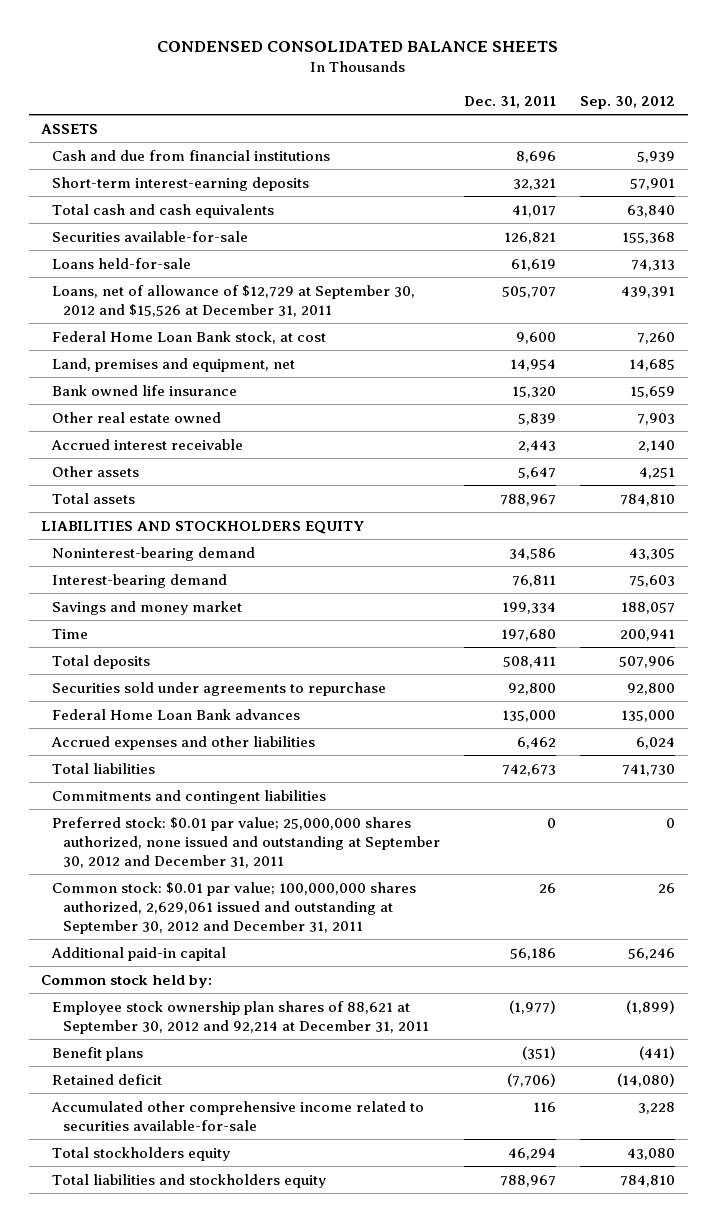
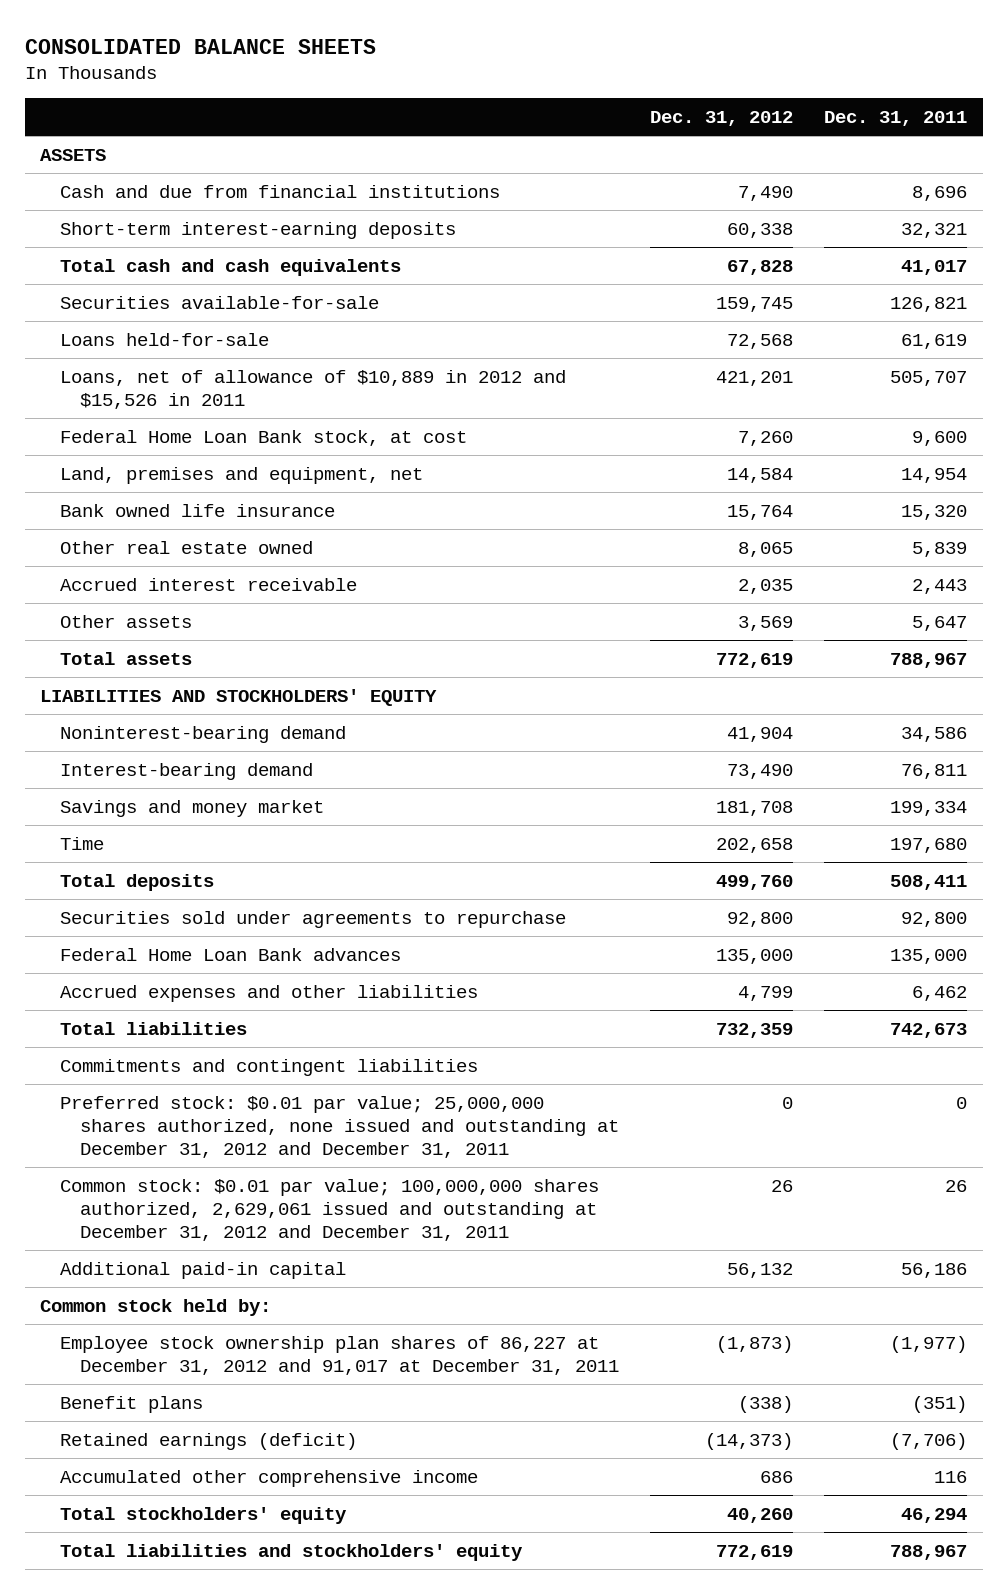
- CONDENSED CONSOLIDATED BALANCE SHEETS
+ CONSOLIDATED BALANCE SHEETS
- | Dec. 31, 2011 | Sep. 30, 2012
+ | Dec. 31, 2012 | Dec. 31, 2011
- Loans, net of allowance of $12,729 at September 30, 2012 and $15,526 at December 31, 2011 | 505,707 | 439,391
+ Loans, net of allowance of $10,889 in 2012 and $15,526 in 2011 | 421,201 | 505,707
- LIABILITIES AND STOCKHOLDERS EQUITY
+ LIABILITIES AND STOCKHOLDERS' EQUITY
- Preferred stock: $0.01 par value; 25,000,000 shares authorized, none issued and outstanding at September 30, 2012 and December 31, 2011 | 0 | 0
- Common stock: $0.01 par value; 100,000,000 shares authorized, 2,629,061 issued and outstanding at September 30, 2012 and December 31, 2011 | 26 | 26
+ Preferred stock: $0.01 par value; 25,000,000 shares authorized, none issued and outstanding at December 31, 2012 and December 31, 2011 | 0 | 0
+ Common stock: $0.01 par value; 100,000,000 shares authorized, 2,629,061 issued and outstanding at December 31, 2012 and December 31, 2011 | 26 | 26
- Employee stock ownership plan shares of 88,621 at September 30, 2012 and 92,214 at December 31, 2011 | (1,977) | (1,899)
+ Employee stock ownership plan shares of 86,227 at December 31, 2012 and 91,017 at December 31, 2011 | (1,873) | (1,977)
- Retained deficit | (7,706) | (14,080)
- Accumulated other comprehensive income related to securities available-for-sale | 116 | 3,228
- Total stockholders equity | 46,294 | 43,080
- Total liabilities and stockholders equity | 788,967 | 784,810
+ Retained earnings (deficit) | (14,373) | (7,706)
+ Accumulated other comprehensive income | 686 | 116
+ Total stockholders' equity | 40,260 | 46,294
+ Total liabilities and stockholders' equity | 772,619 | 788,967

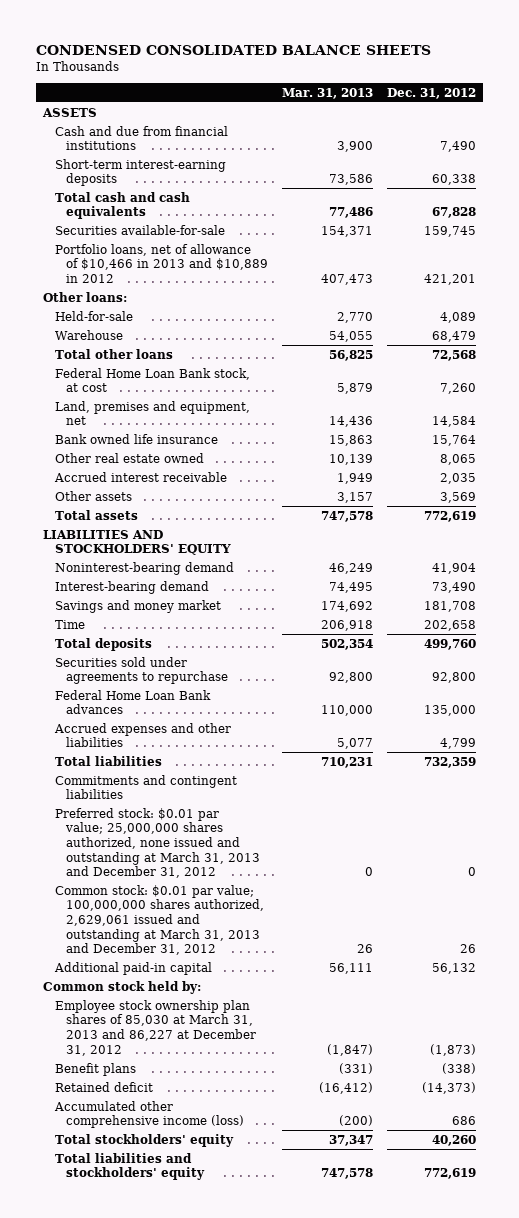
- CONSOLIDATED BALANCE SHEETS
+ CONDENSED CONSOLIDATED BALANCE SHEETS
- | Dec. 31, 2012 | Dec. 31, 2011
+ | Mar. 31, 2013 | Dec. 31, 2012
- Loans held-for-sale | 72,568 | 61,619
- Loans, net of allowance of $10,889 in 2012 and $15,526 in 2011 | 421,201 | 505,707
+ Portfolio loans, net of allowance of $10,466 in 2013 and $10,889 in 2012 | 407,473 | 421,201
+ Other loans:
+ Held-for-sale | 2,770 | 4,089
+ Warehouse | 54,055 | 68,479
+ Total other loans | 56,825 | 72,568
- Preferred stock: $0.01 par value; 25,000,000 shares authorized, none issued and outstanding at December 31, 2012 and December 31, 2011 | 0 | 0
- Common stock: $0.01 par value; 100,000,000 shares authorized, 2,629,061 issued and outstanding at December 31, 2012 and December 31, 2011 | 26 | 26
+ Preferred stock: $0.01 par value; 25,000,000 shares authorized, none issued and outstanding at March 31, 2013 and December 31, 2012 | 0 | 0
+ Common stock: $0.01 par value; 100,000,000 shares authorized, 2,629,061 issued and outstanding at March 31, 2013 and December 31, 2012 | 26 | 26
- Employee stock ownership plan shares of 86,227 at December 31, 2012 and 91,017 at December 31, 2011 | (1,873) | (1,977)
+ Employee stock ownership plan shares of 85,030 at March 31, 2013 and 86,227 at December 31, 2012 | (1,847) | (1,873)
- Retained earnings (deficit) | (14,373) | (7,706)
- Accumulated other comprehensive income | 686 | 116
+ Retained deficit | (16,412) | (14,373)
+ Accumulated other comprehensive income (loss) | (200) | 686

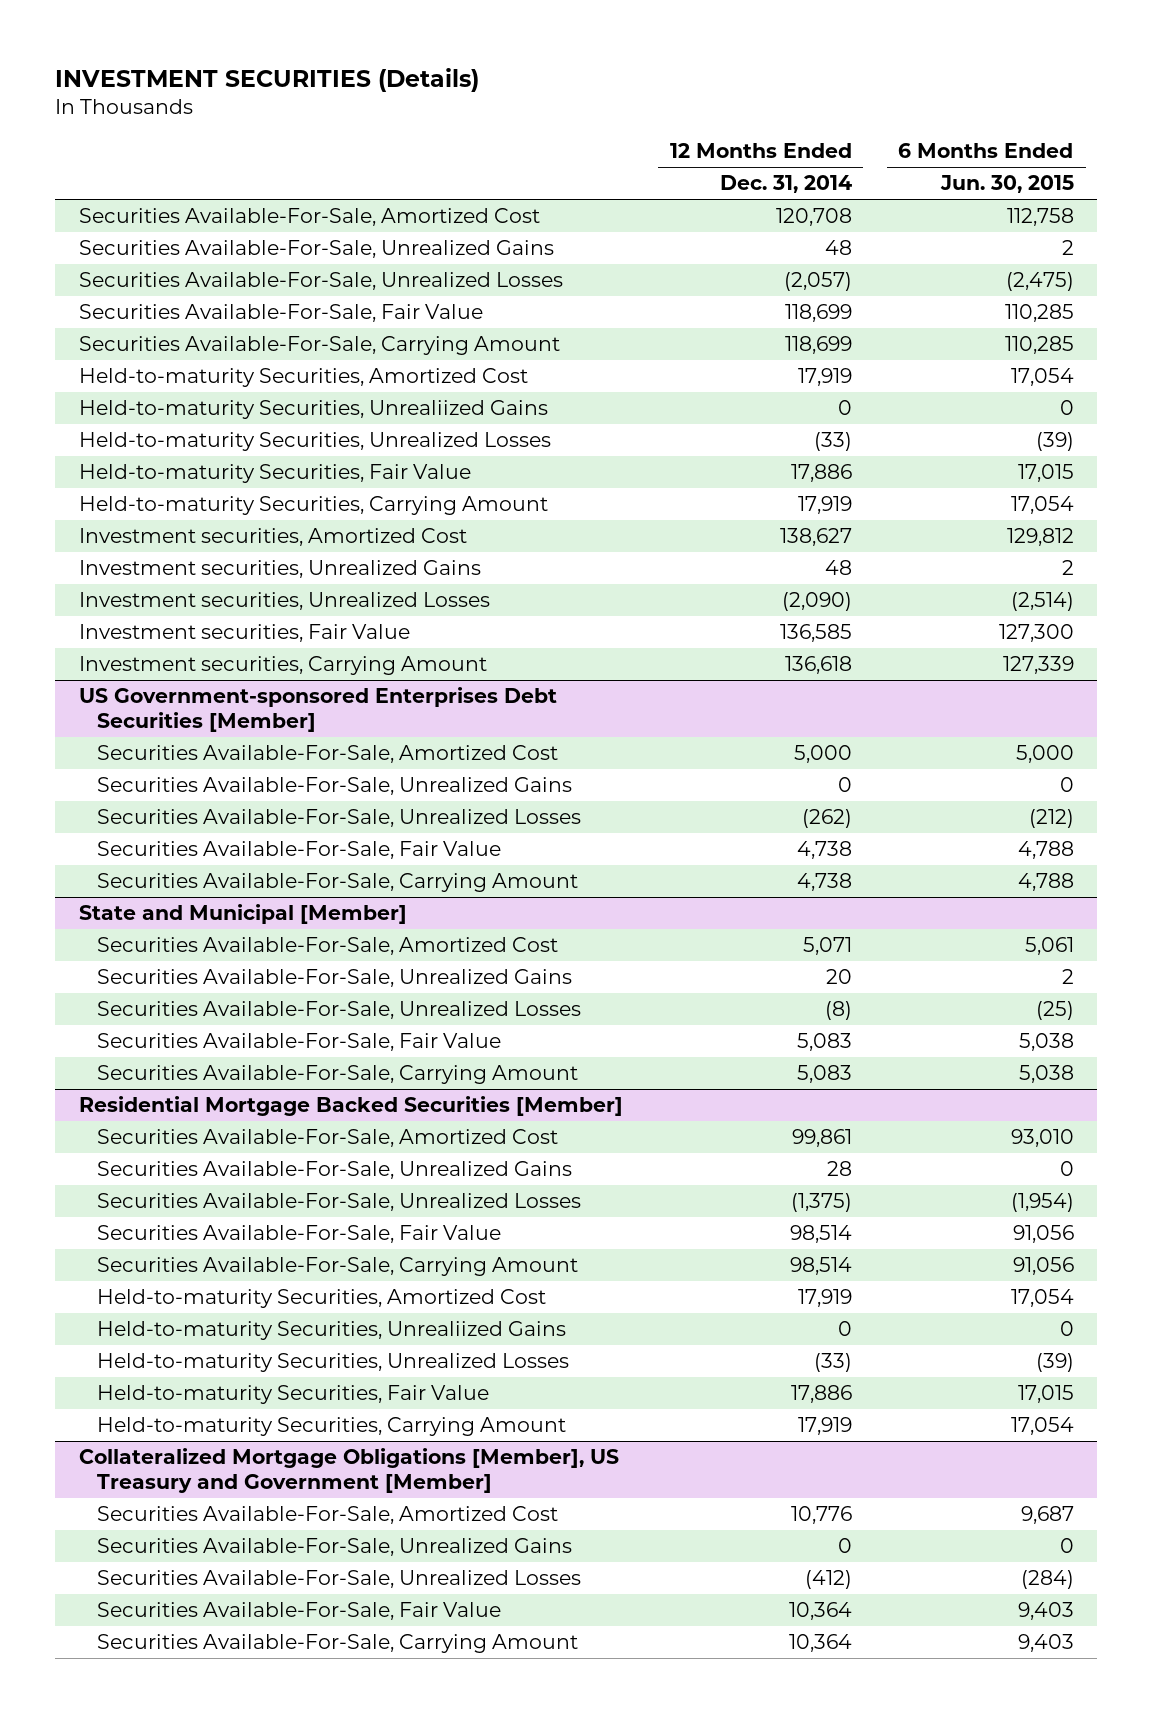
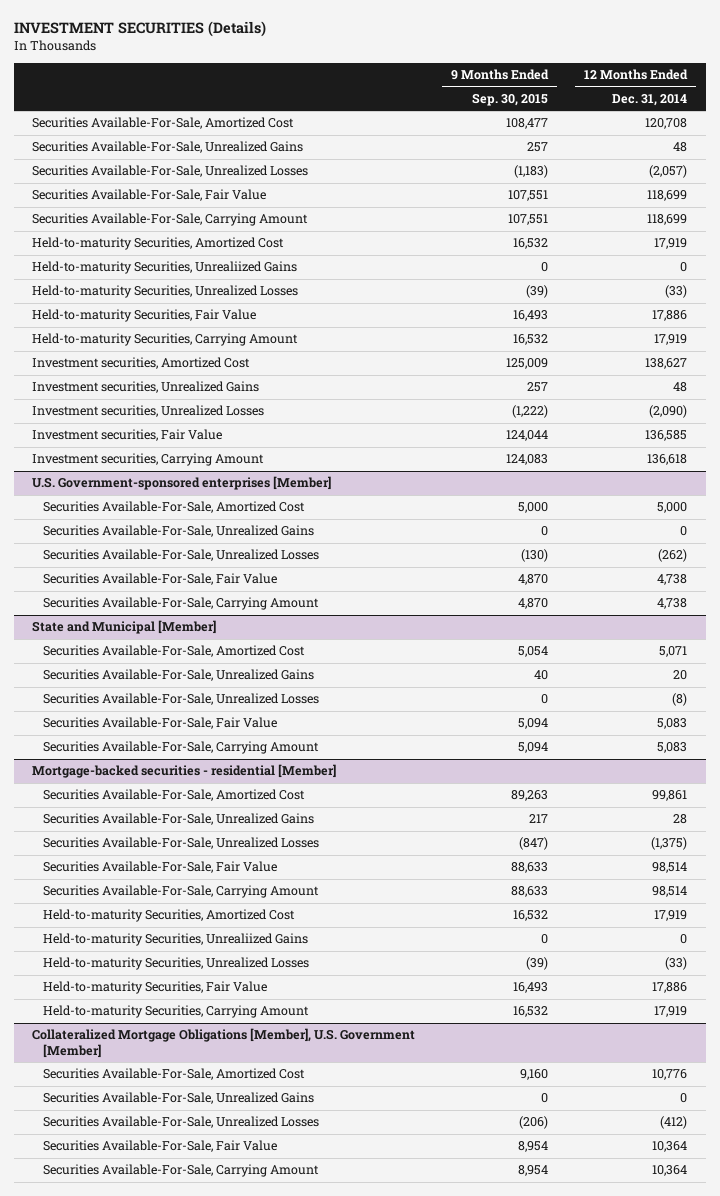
- | 12 Months Ended Dec. 31, 2014 | 6 Months Ended Jun. 30, 2015
+ | 9 Months Ended Sep. 30, 2015 | 12 Months Ended Dec. 31, 2014
- US Government-sponsored Enterprises Debt Securities [Member]
+ U.S. Government-sponsored enterprises [Member]
- Residential Mortgage Backed Securities [Member]
+ Mortgage-backed securities - residential [Member]
- Collateralized Mortgage Obligations [Member], US Treasury and Government [Member]
+ Collateralized Mortgage Obligations [Member], U.S. Government [Member]

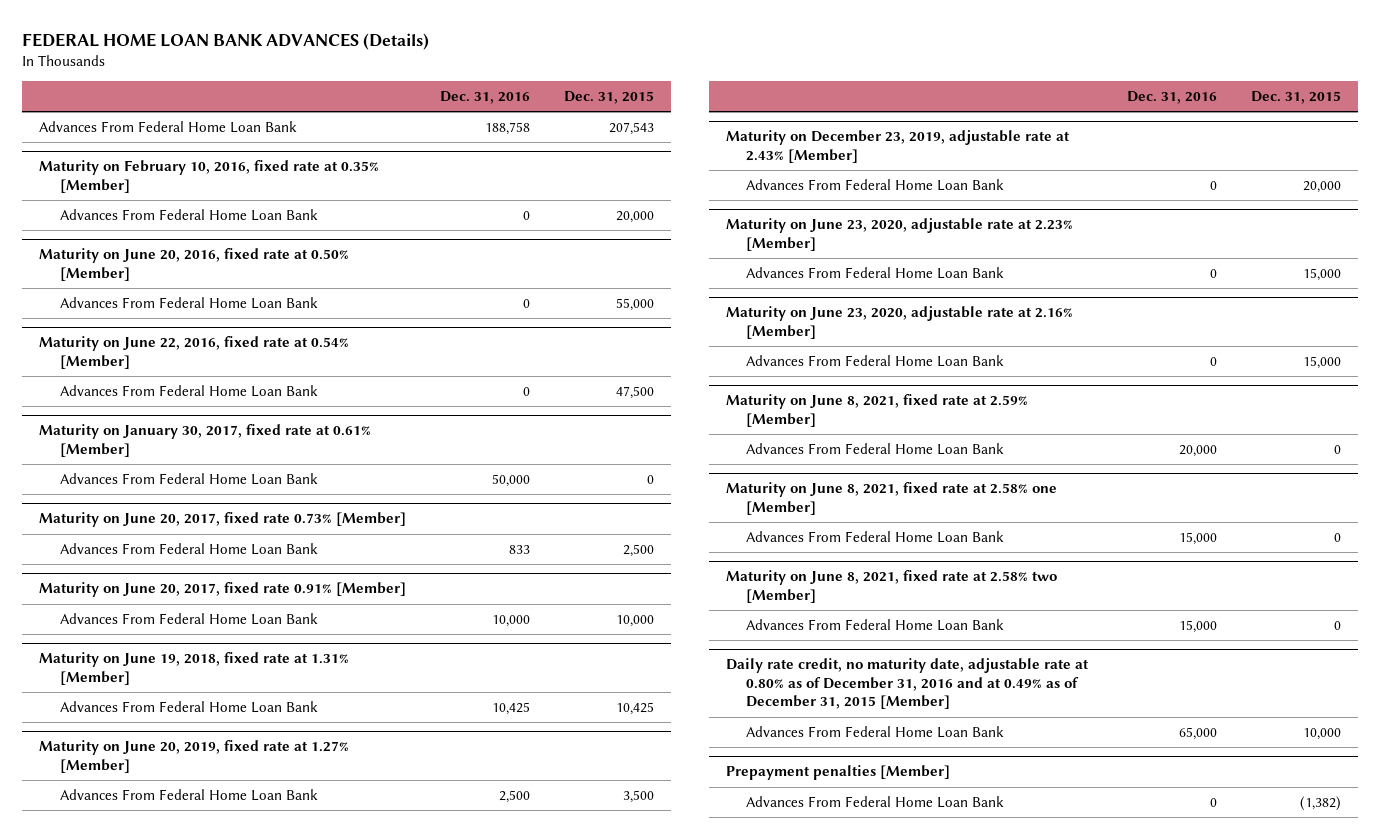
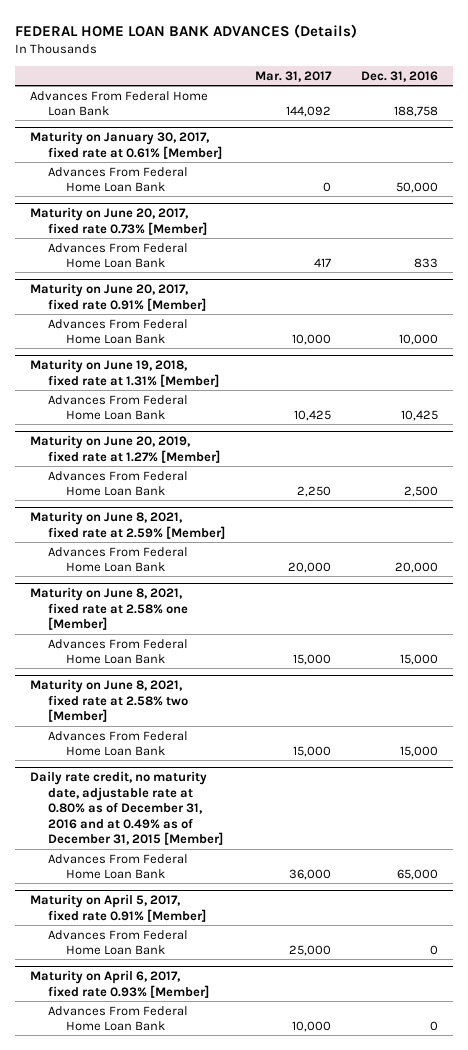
- | Dec. 31, 2016 | Dec. 31, 2015
+ | Mar. 31, 2017 | Dec. 31, 2016
- Maturity on February 10, 2016, fixed rate at 0.35% [Member]
- Advances From Federal Home Loan Bank | 0 | 20,000
- Maturity on June 20, 2016, fixed rate at 0.50% [Member]
- Advances From Federal Home Loan Bank | 0 | 55,000
- Maturity on June 22, 2016, fixed rate at 0.54% [Member]
- Advances From Federal Home Loan Bank | 0 | 47,500
- Maturity on December 23, 2019, adjustable rate at 2.43% [Member]
- Advances From Federal Home Loan Bank | 0 | 20,000
- Maturity on June 23, 2020, adjustable rate at 2.23% [Member]
- Advances From Federal Home Loan Bank | 0 | 15,000
- Maturity on June 23, 2020, adjustable rate at 2.16% [Member]
- Advances From Federal Home Loan Bank | 0 | 15,000
- Prepayment penalties [Member]
+ Maturity on April 5, 2017, fixed rate 0.91% [Member]
+ Maturity on April 6, 2017, fixed rate 0.93% [Member]
+ Advances From Federal Home Loan Bank | 10,000 | 0

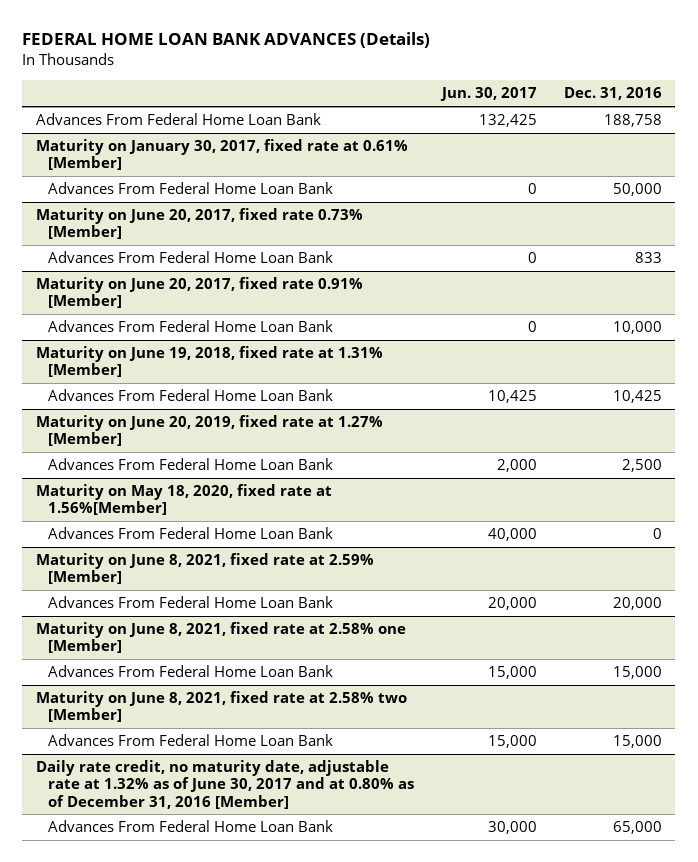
- | Mar. 31, 2017 | Dec. 31, 2016
+ | Jun. 30, 2017 | Dec. 31, 2016
+ Maturity on May 18, 2020, fixed rate at 1.56%[Member]
+ Advances From Federal Home Loan Bank | 40,000 | 0
- Daily rate credit, no maturity date, adjustable rate at 0.80% as of December 31, 2016 and at 0.49% as of December 31, 2015 [Member]
+ Daily rate credit, no maturity date, adjustable rate at 1.32% as of June 30, 2017 and at 0.80% as of December 31, 2016 [Member]
- Maturity on April 5, 2017, fixed rate 0.91% [Member]
- Advances From Federal Home Loan Bank | 25,000 | 0
- Maturity on April 6, 2017, fixed rate 0.93% [Member]
- Advances From Federal Home Loan Bank | 10,000 | 0

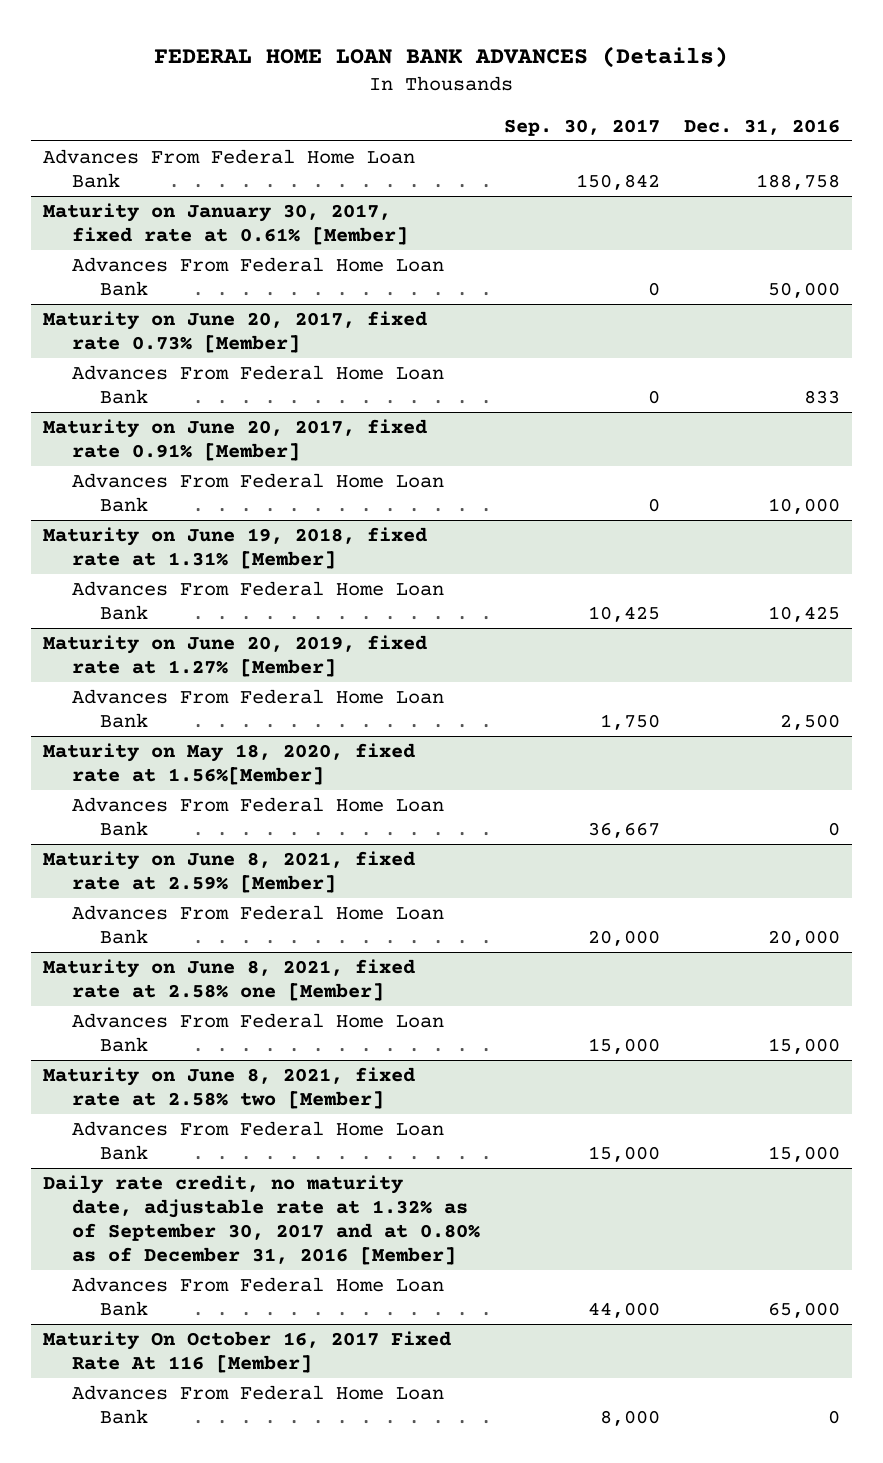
- | Jun. 30, 2017 | Dec. 31, 2016
+ | Sep. 30, 2017 | Dec. 31, 2016
- Daily rate credit, no maturity date, adjustable rate at 1.32% as of June 30, 2017 and at 0.80% as of December 31, 2016 [Member]
+ Daily rate credit, no maturity date, adjustable rate at 1.32% as of September 30, 2017 and at 0.80% as of December 31, 2016 [Member]
+ Maturity On October 16, 2017 Fixed Rate At 116 [Member]
+ Advances From Federal Home Loan Bank | 8,000 | 0

